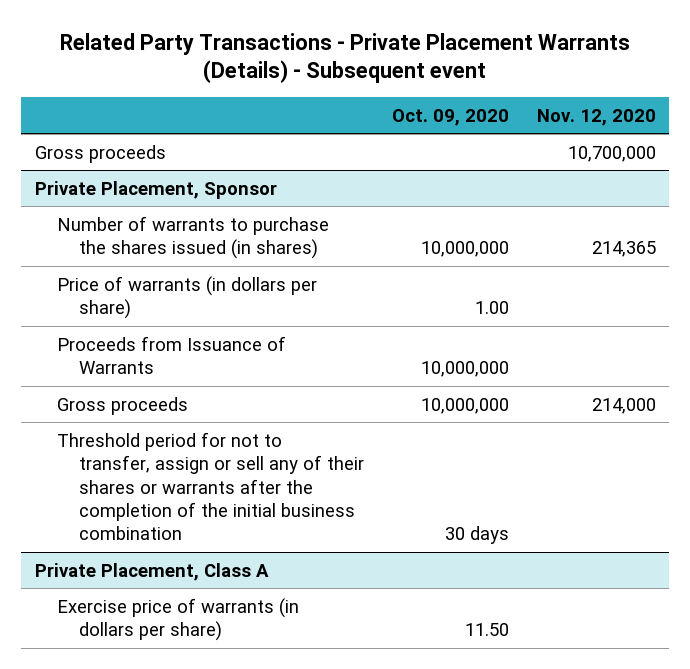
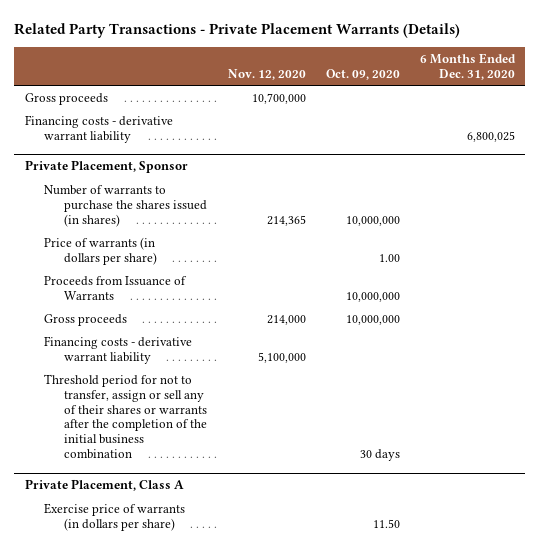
- Related Party Transactions - Private Placement Warrants (Details) - Subsequent event
+ Related Party Transactions - Private Placement Warrants (Details)
- | Oct. 09, 2020 | Nov. 12, 2020
+ | Nov. 12, 2020 | Oct. 09, 2020 | 6 Months Ended Dec. 31, 2020
+ Financing costs - derivative warrant liability | | | 6,800,025
@ Private Placement, Sponsor
+ Financing costs - derivative warrant liability | 5,100,000 | |

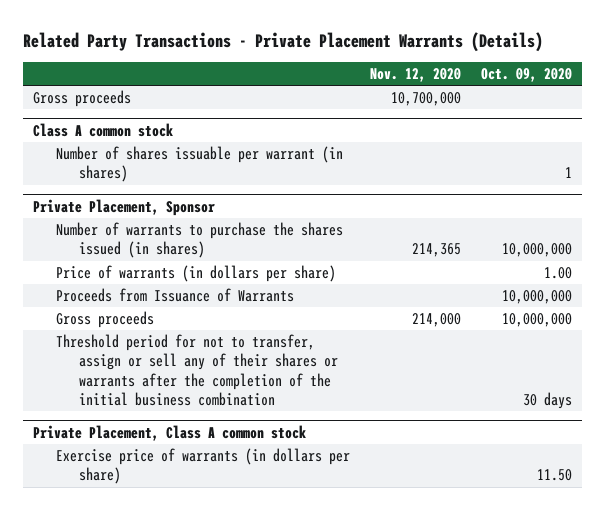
- | Nov. 12, 2020 | Oct. 09, 2020 | 6 Months Ended Dec. 31, 2020
+ | Nov. 12, 2020 | Oct. 09, 2020
- Financing costs - derivative warrant liability | | | 6,800,025
+ Class A common stock
+ Number of shares issuable per warrant (in shares) | | 1
@ Private Placement, Sponsor
- Financing costs - derivative warrant liability | 5,100,000 | |
- Private Placement, Class A
+ Private Placement, Class A common stock

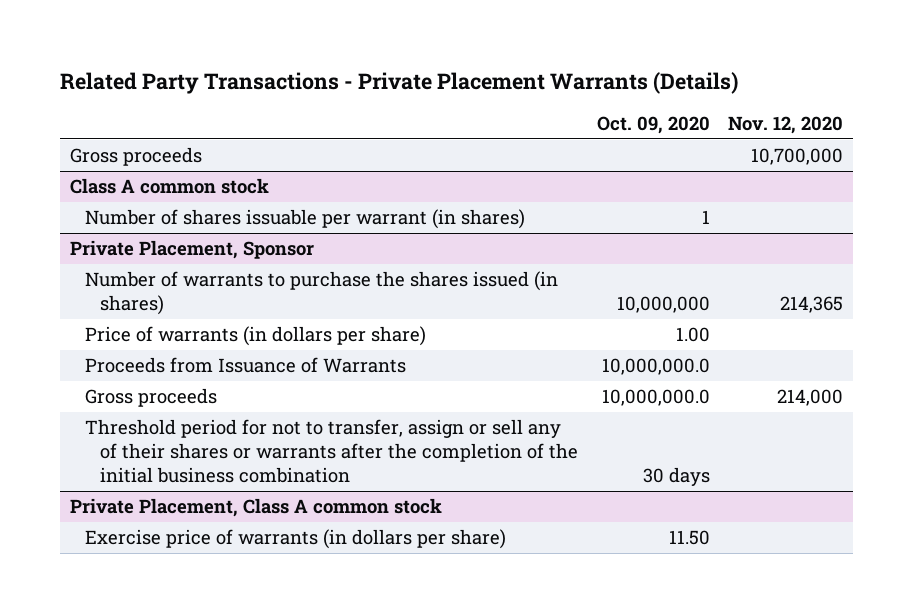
- | Nov. 12, 2020 | Oct. 09, 2020
+ | Oct. 09, 2020 | Nov. 12, 2020
@ Private Placement, Sponsor
- Proceeds from Issuance of Warrants | | 10,000,000
- Gross proceeds | 214,000 | 10,000,000
+ Proceeds from Issuance of Warrants | 10,000,000.0 |
+ Gross proceeds | 10,000,000.0 | 214,000

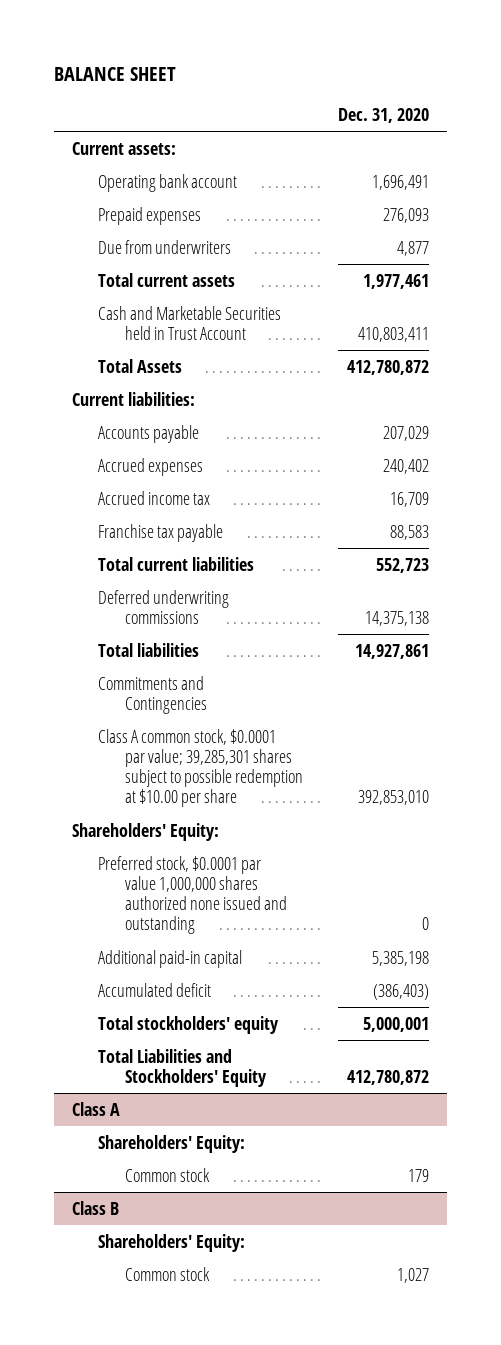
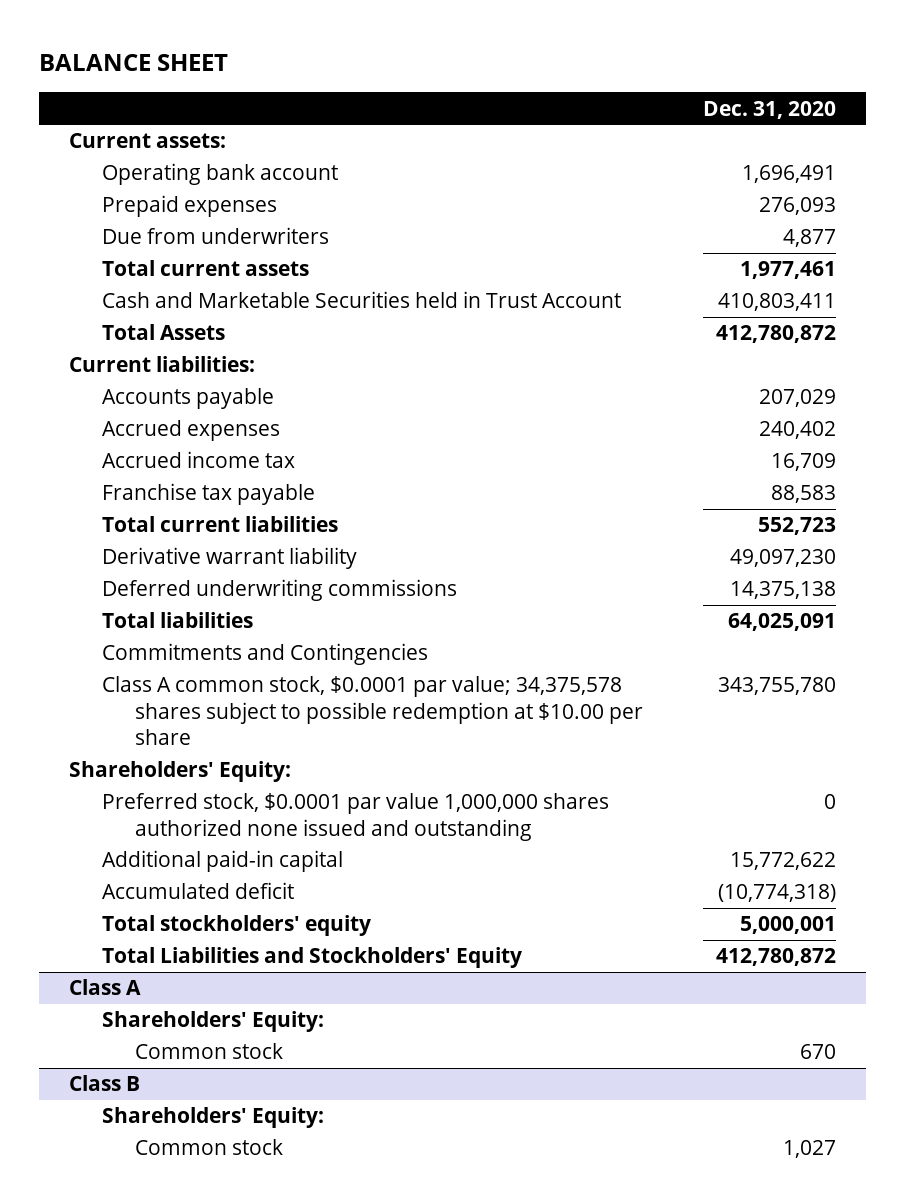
+ Derivative warrant liability | 49,097,230
- Total liabilities | 14,927,861
+ Total liabilities | 64,025,091
- Class A common stock, $0.0001 par value; 39,285,301 shares subject to possible redemption at $10.00 per share | 392,853,010
+ Class A common stock, $0.0001 par value; 34,375,578 shares subject to possible redemption at $10.00 per share | 343,755,780
- Additional paid-in capital | 5,385,198
- Accumulated deficit | (386,403)
+ Additional paid-in capital | 15,772,622
+ Accumulated deficit | (10,774,318)
@ Class A
- Common stock | 179
+ Common stock | 670

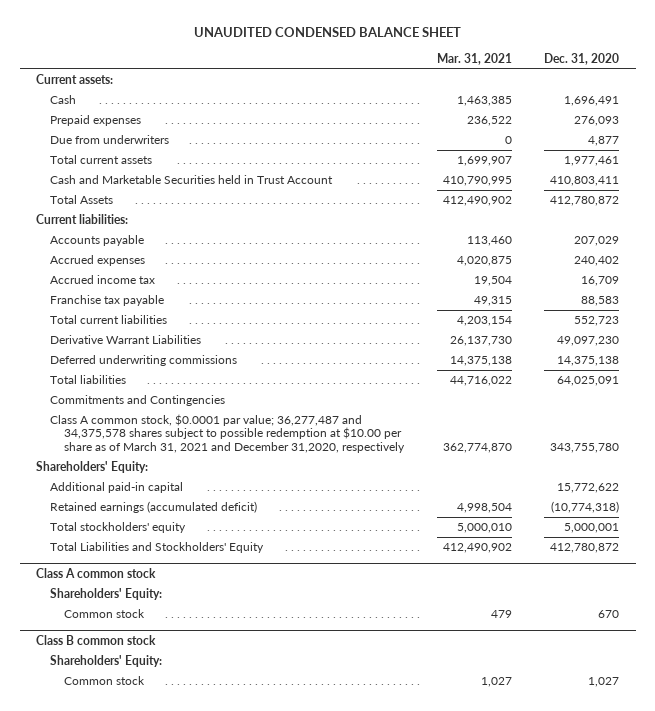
- BALANCE SHEET
+ UNAUDITED CONDENSED BALANCE SHEET
- | Dec. 31, 2020
+ | Mar. 31, 2021 | Dec. 31, 2020
- Operating bank account | 1,696,491
+ Cash | 1,463,385 | 1,696,491
- Derivative warrant liability | 49,097,230
+ Derivative Warrant Liabilities | 26,137,730 | 49,097,230
- Class A common stock, $0.0001 par value; 34,375,578 shares subject to possible redemption at $10.00 per share | 343,755,780
+ Class A common stock, $0.0001 par value; 36,277,487 and 34,375,578 shares subject to possible redemption at $10.00 per share as of March 31, 2021 and December 31,2020, respectively | 362,774,870 | 343,755,780
- Preferred stock, $0.0001 par value 1,000,000 shares authorized none issued and outstanding | 0
- Accumulated deficit | (10,774,318)
+ Retained earnings (accumulated deficit) | 4,998,504 | (10,774,318)
- Class A
+ Class A common stock
- Class B
+ Class B common stock

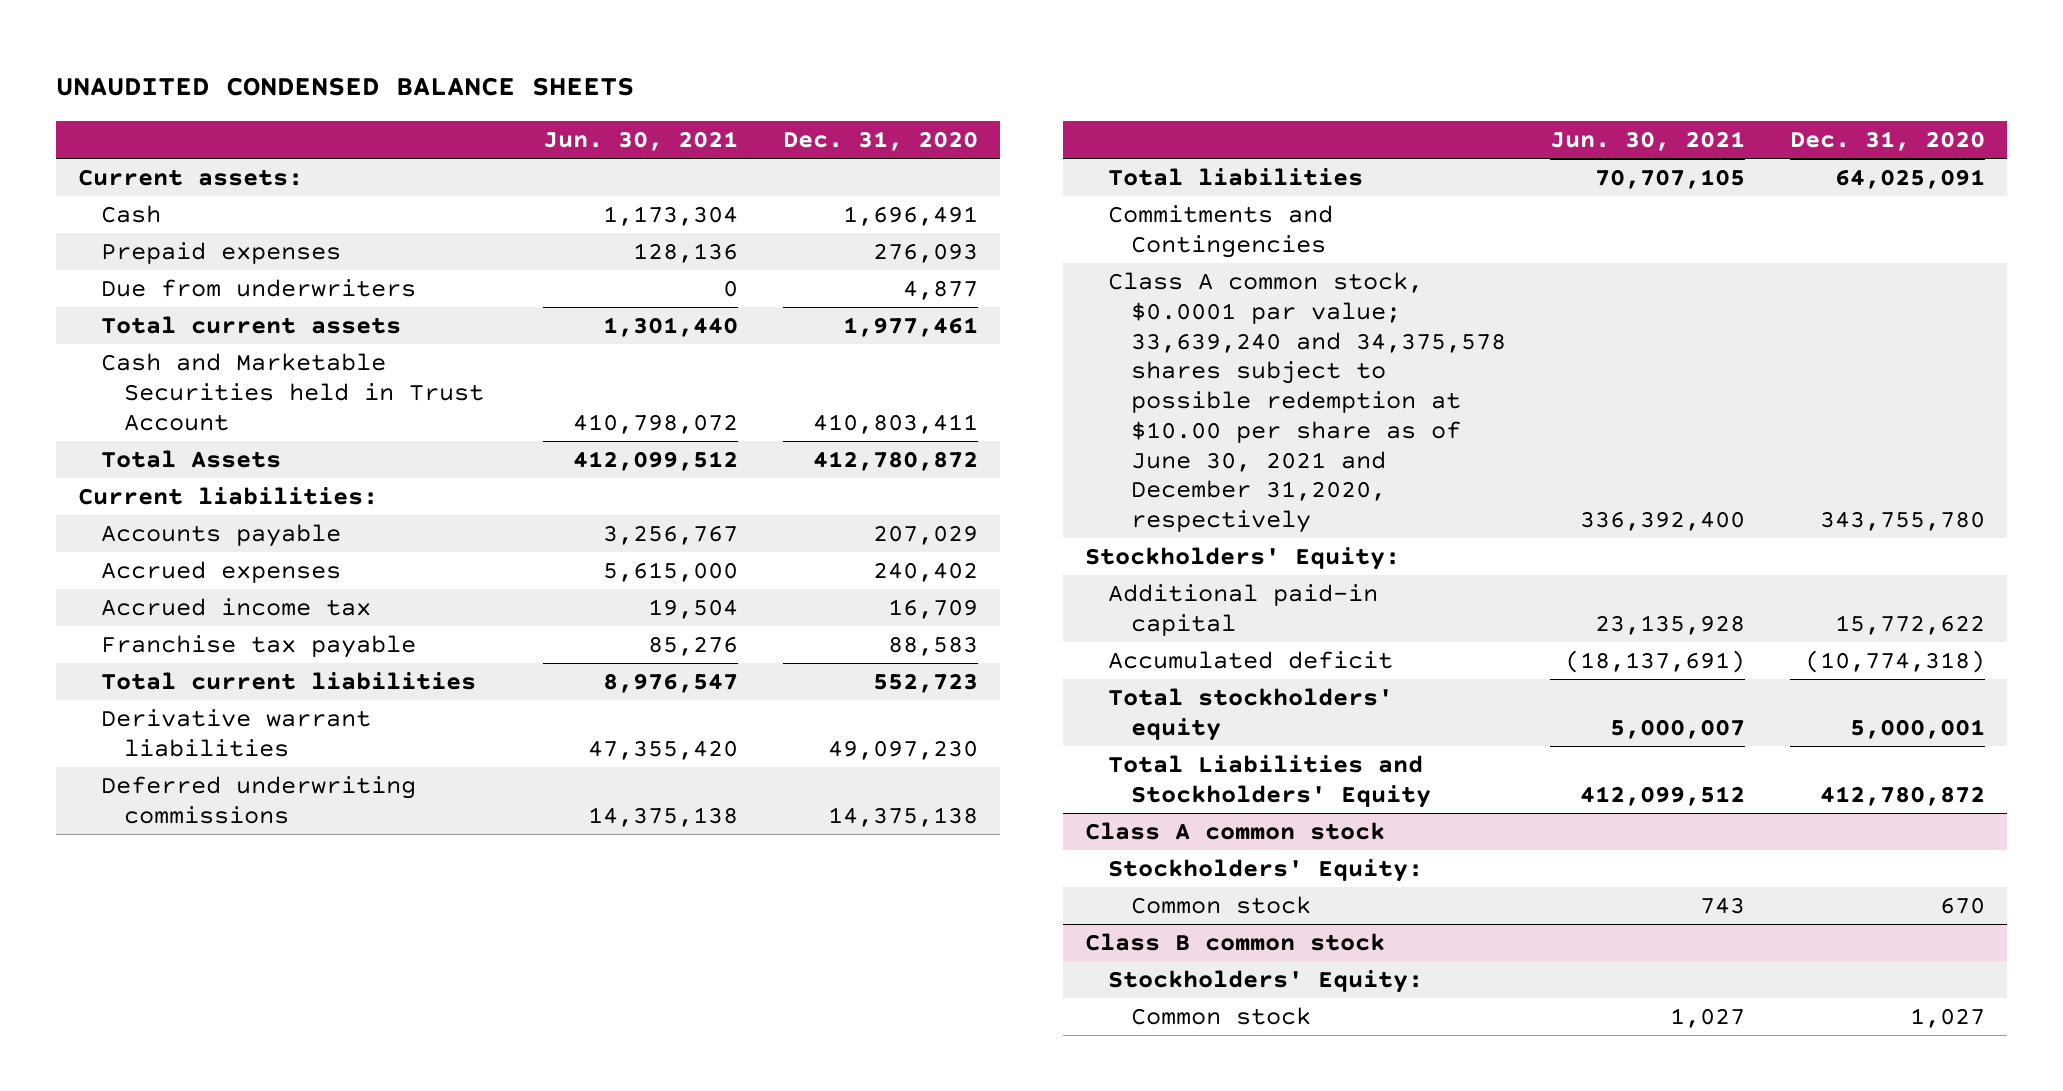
- UNAUDITED CONDENSED BALANCE SHEET
+ UNAUDITED CONDENSED BALANCE SHEETS
- | Mar. 31, 2021 | Dec. 31, 2020
+ | Jun. 30, 2021 | Dec. 31, 2020
- Derivative Warrant Liabilities | 26,137,730 | 49,097,230
+ Derivative warrant liabilities | 47,355,420 | 49,097,230
- Class A common stock, $0.0001 par value; 36,277,487 and 34,375,578 shares subject to possible redemption at $10.00 per share as of March 31, 2021 and December 31,2020, respectively | 362,774,870 | 343,755,780
- Shareholders' Equity:
+ Class A common stock, $0.0001 par value; 33,639,240 and 34,375,578 shares subject to possible redemption at $10.00 per share as of June 30, 2021 and December 31,2020, respectively | 336,392,400 | 343,755,780
+ Stockholders' Equity:
- Retained earnings (accumulated deficit) | 4,998,504 | (10,774,318)
+ Accumulated deficit | (18,137,691) | (10,774,318)
@ Class A common stock
- Shareholders' Equity:
+ Stockholders' Equity:
@ Class B common stock
- Shareholders' Equity:
+ Stockholders' Equity:

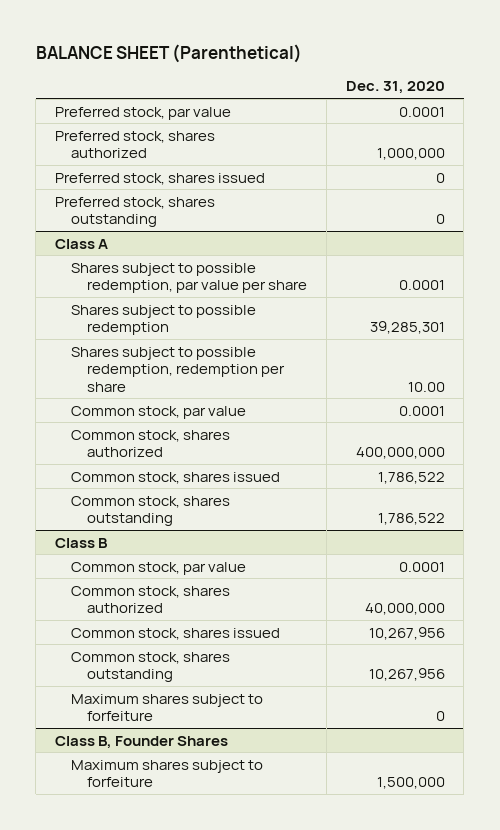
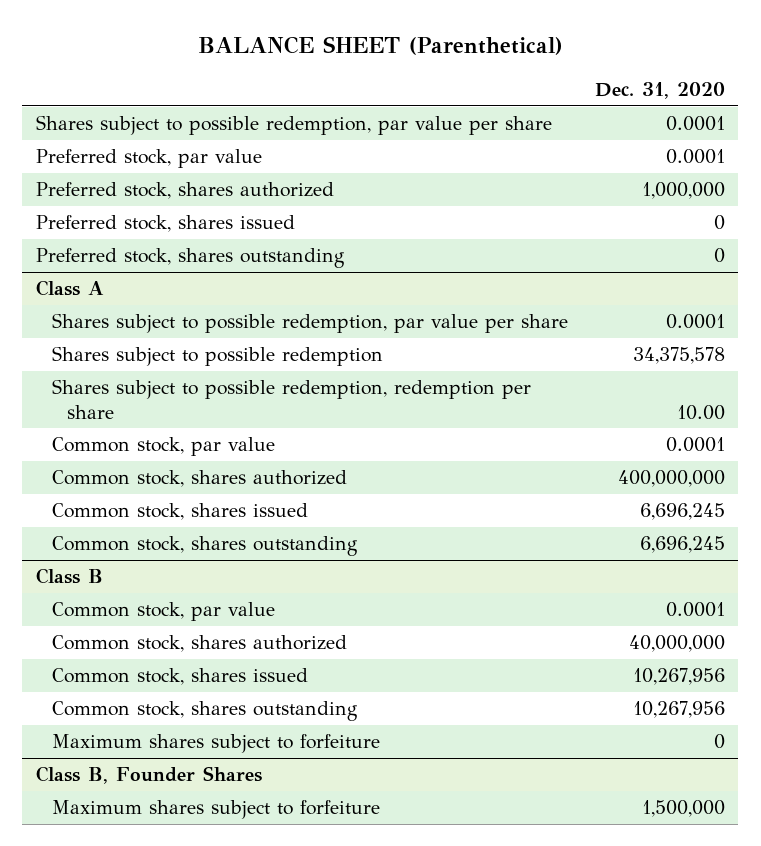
+ Shares subject to possible redemption, par value per share | 0.0001
@ Class A
- Shares subject to possible redemption | 39,285,301
+ Shares subject to possible redemption | 34,375,578
- Common stock, shares issued | 1,786,522
- Common stock, shares outstanding | 1,786,522
+ Common stock, shares issued | 6,696,245
+ Common stock, shares outstanding | 6,696,245

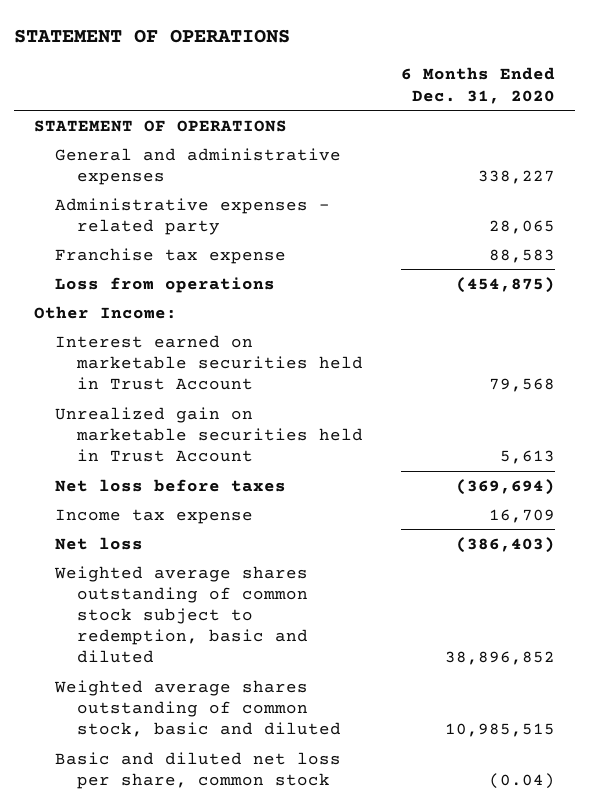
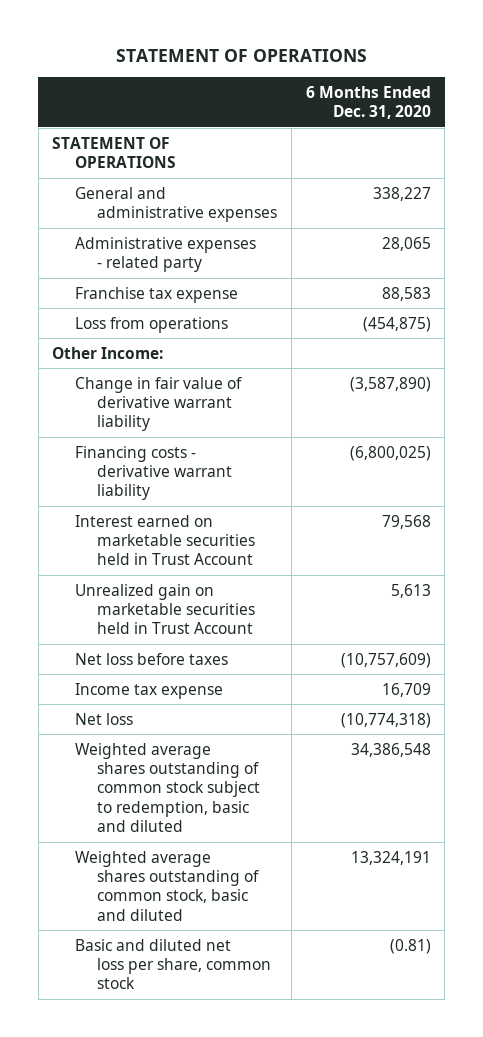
+ Change in fair value of derivative warrant liability | (3,587,890)
+ Financing costs - derivative warrant liability | (6,800,025)
- Net loss before taxes | (369,694)
+ Net loss before taxes | (10,757,609)
- Net loss | (386,403)
- Weighted average shares outstanding of common stock subject to redemption, basic and diluted | 38,896,852
- Weighted average shares outstanding of common stock, basic and diluted | 10,985,515
- Basic and diluted net loss per share, common stock | (0.04)
+ Net loss | (10,774,318)
+ Weighted average shares outstanding of common stock subject to redemption, basic and diluted | 34,386,548
+ Weighted average shares outstanding of common stock, basic and diluted | 13,324,191
+ Basic and diluted net loss per share, common stock | (0.81)

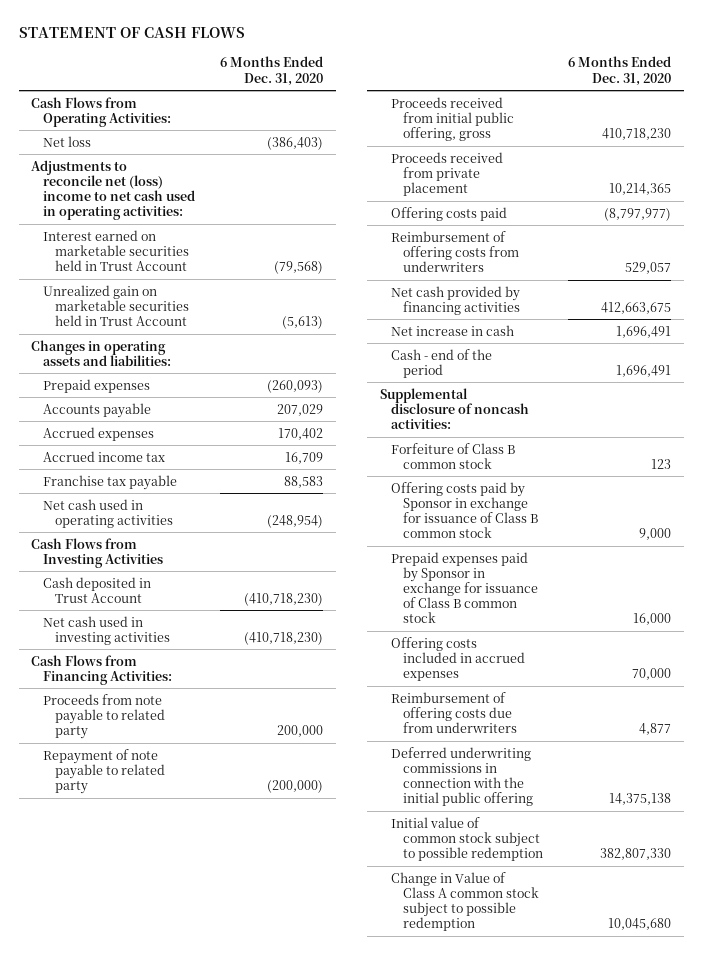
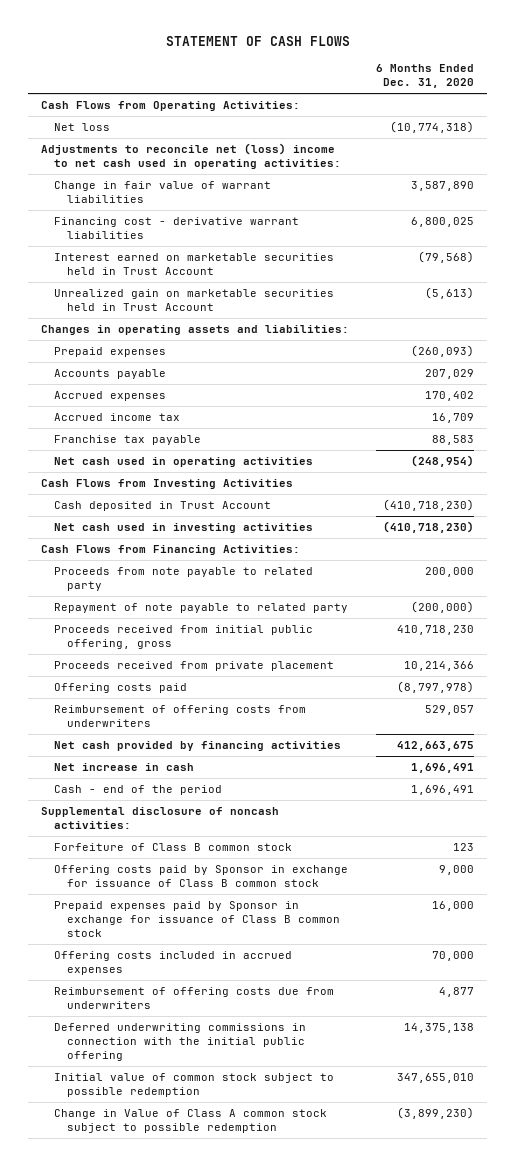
- Net loss | (386,403)
+ Net loss | (10,774,318)
+ Change in fair value of warrant liabilities | 3,587,890
+ Financing cost - derivative warrant liabilities | 6,800,025
- Proceeds received from private placement | 10,214,365
- Offering costs paid | (8,797,977)
+ Proceeds received from private placement | 10,214,366
+ Offering costs paid | (8,797,978)
- Initial value of common stock subject to possible redemption | 382,807,330
- Change in Value of Class A common stock subject to possible redemption | 10,045,680
+ Initial value of common stock subject to possible redemption | 347,655,010
+ Change in Value of Class A common stock subject to possible redemption | (3,899,230)

